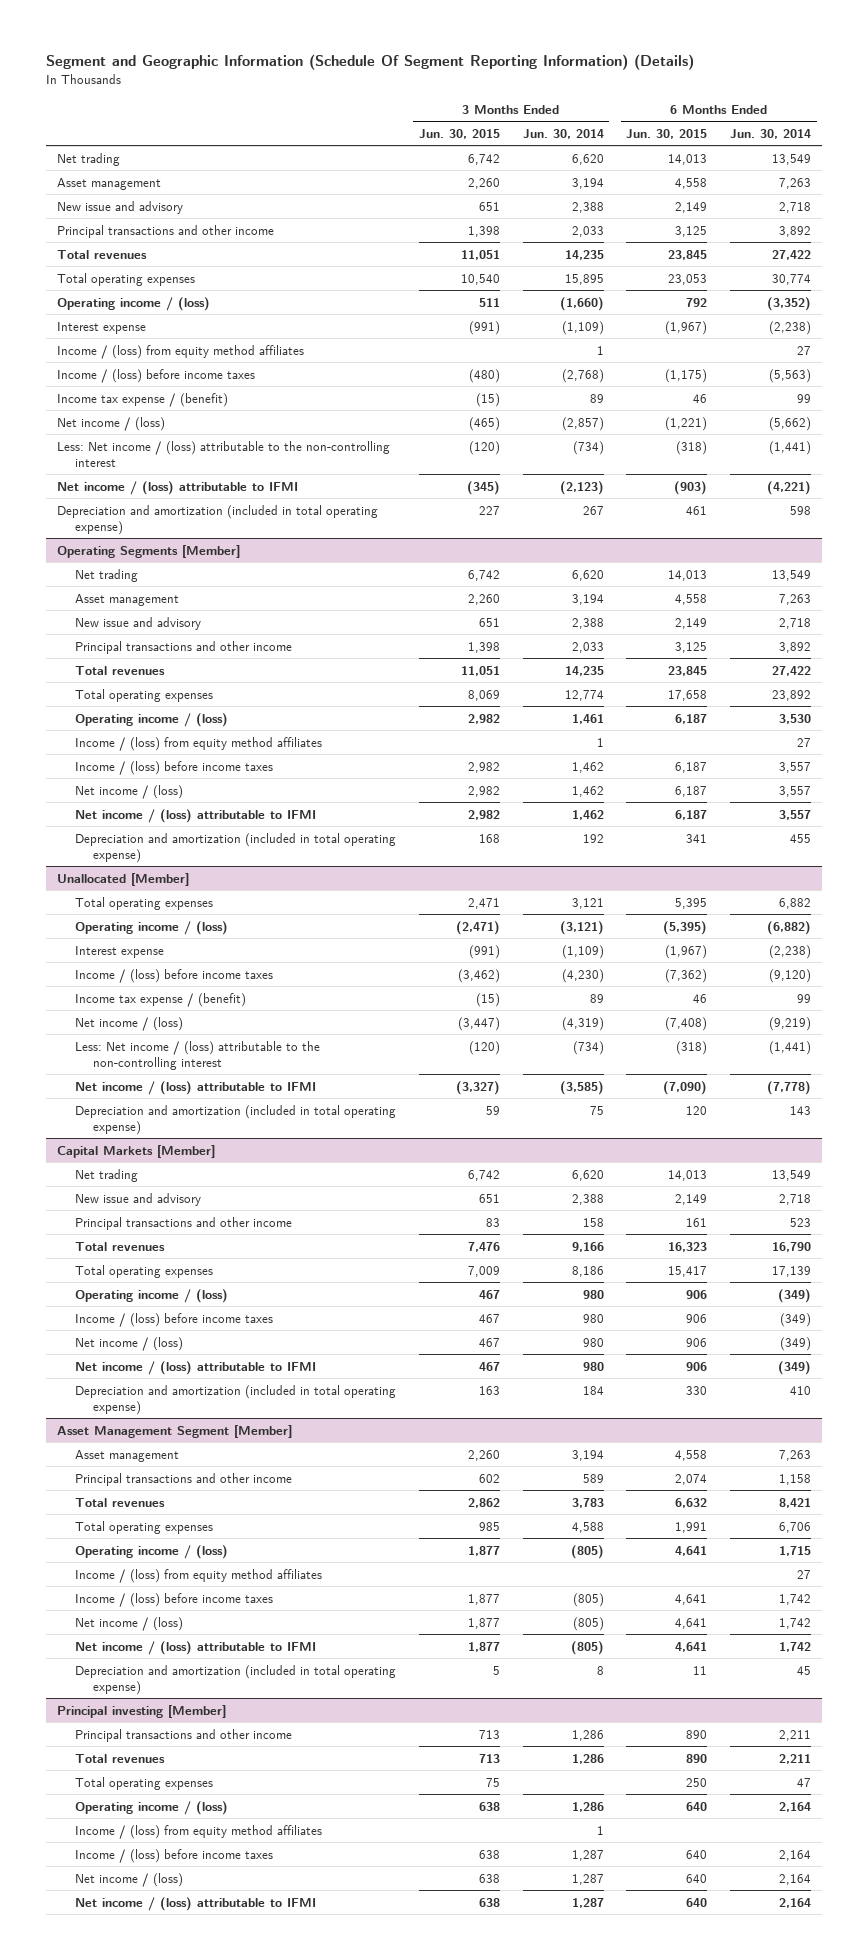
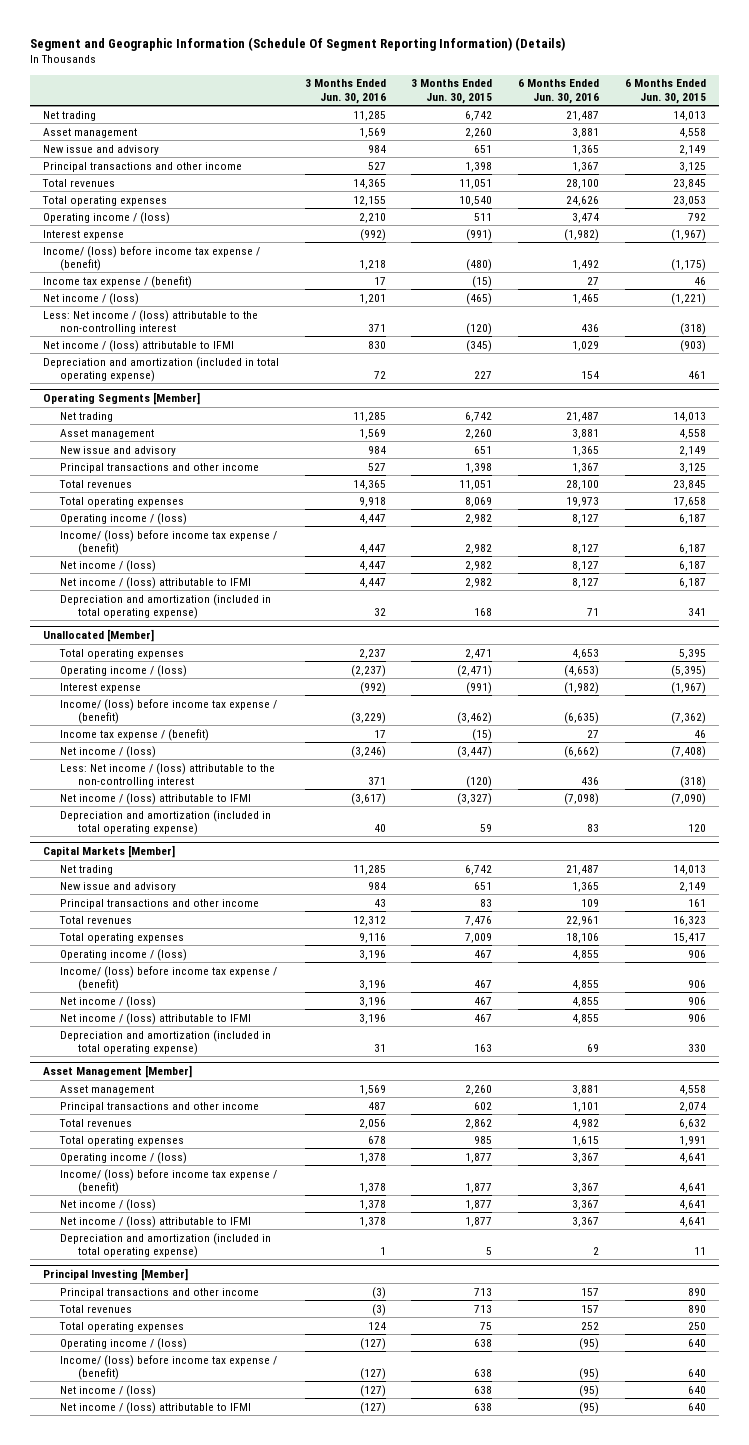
- | 3 Months Ended Jun. 30, 2015 | 3 Months Ended Jun. 30, 2014 | 6 Months Ended Jun. 30, 2015 | 6 Months Ended Jun. 30, 2014
+ | 3 Months Ended Jun. 30, 2016 | 3 Months Ended Jun. 30, 2015 | 6 Months Ended Jun. 30, 2016 | 6 Months Ended Jun. 30, 2015
- Income / (loss) from equity method affiliates | | 1 | | 27
- Income / (loss) before income taxes | (480) | (2,768) | (1,175) | (5,563)
+ Income/ (loss) before income tax expense / (benefit) | 1,218 | (480) | 1,492 | (1,175)
@ Operating Segments [Member]
- Income / (loss) from equity method affiliates | | 1 | | 27
- Income / (loss) before income taxes | 2,982 | 1,462 | 6,187 | 3,557
+ Income/ (loss) before income tax expense / (benefit) | 4,447 | 2,982 | 8,127 | 6,187
@ Unallocated [Member]
- Income / (loss) before income taxes | (3,462) | (4,230) | (7,362) | (9,120)
+ Income/ (loss) before income tax expense / (benefit) | (3,229) | (3,462) | (6,635) | (7,362)
@ Capital Markets [Member]
- Income / (loss) before income taxes | 467 | 980 | 906 | (349)
+ Income/ (loss) before income tax expense / (benefit) | 3,196 | 467 | 4,855 | 906
- Asset Management Segment [Member]
+ Asset Management [Member]
- Income / (loss) from equity method affiliates | | | | 27
- Income / (loss) before income taxes | 1,877 | (805) | 4,641 | 1,742
+ Income/ (loss) before income tax expense / (benefit) | 1,378 | 1,877 | 3,367 | 4,641
- Principal investing [Member]
+ Principal Investing [Member]
- Income / (loss) from equity method affiliates | | 1 | |
- Income / (loss) before income taxes | 638 | 1,287 | 640 | 2,164
+ Income/ (loss) before income tax expense / (benefit) | (127) | 638 | (95) | 640

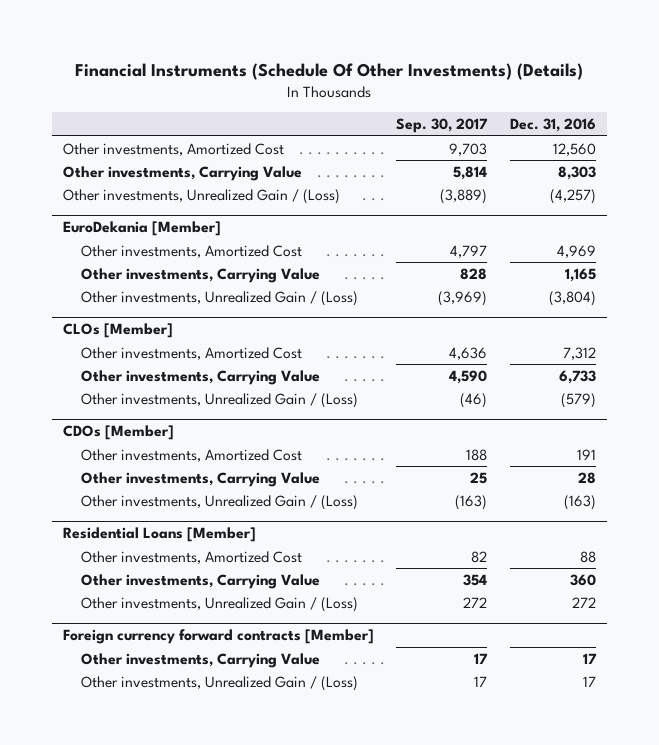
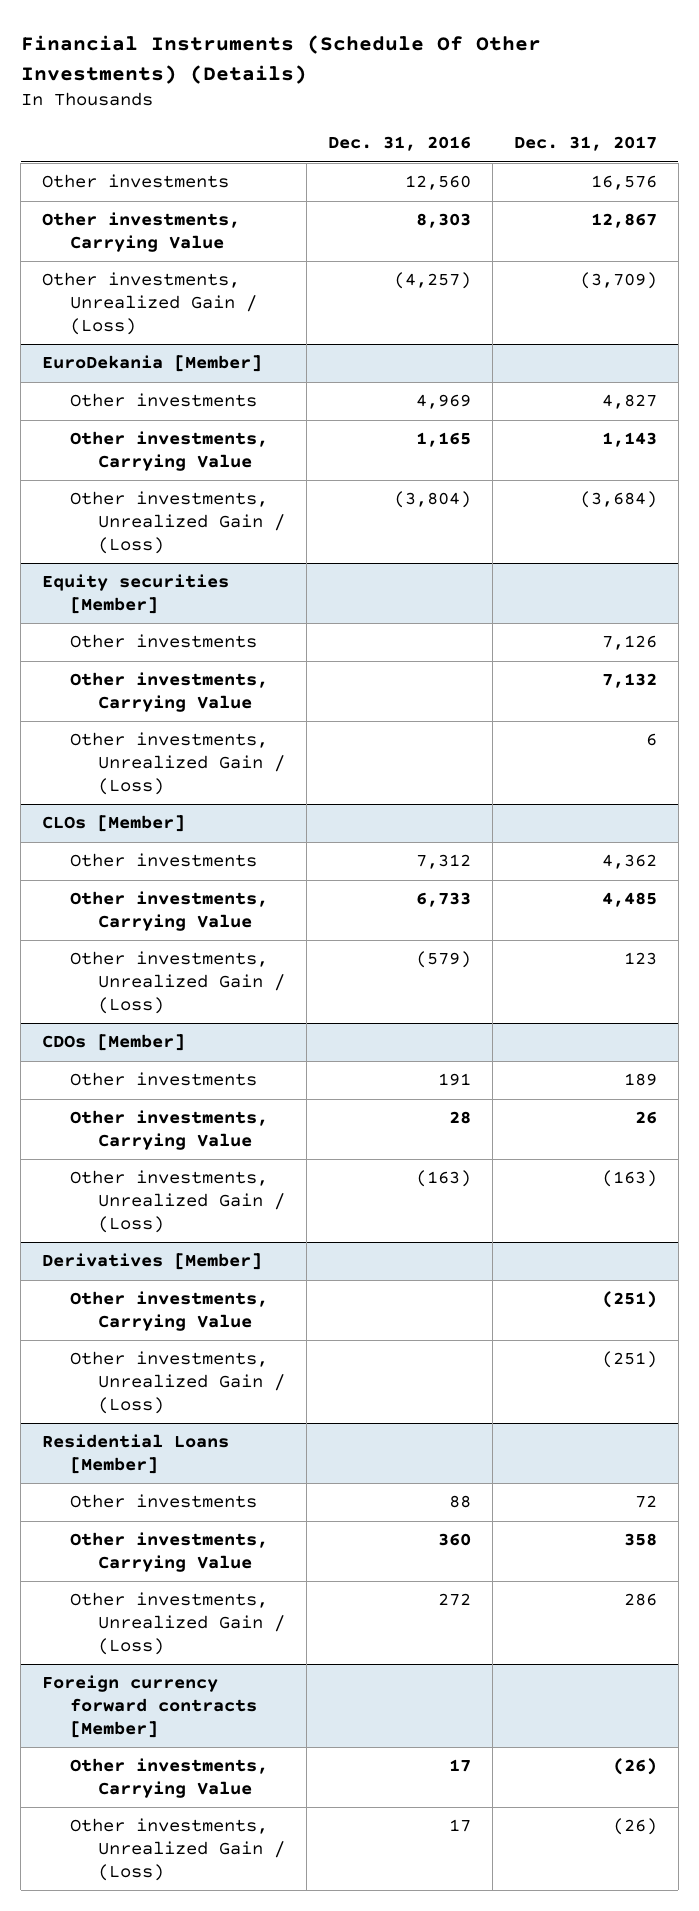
- | Sep. 30, 2017 | Dec. 31, 2016
+ | Dec. 31, 2016 | Dec. 31, 2017
- Other investments, Amortized Cost | 9,703 | 12,560
+ Other investments | 12,560 | 16,576
@ EuroDekania [Member]
- Other investments, Amortized Cost | 4,797 | 4,969
+ Other investments | 4,969 | 4,827
+ Equity securities [Member]
+ Other investments | | 7,126
+ Other investments, Carrying Value | | 7,132
+ Other investments, Unrealized Gain / (Loss) | | 6
@ CLOs [Member]
- Other investments, Amortized Cost | 4,636 | 7,312
+ Other investments | 7,312 | 4,362
@ CDOs [Member]
- Other investments, Amortized Cost | 188 | 191
+ Other investments | 191 | 189
+ Derivatives [Member]
+ Other investments, Carrying Value | | (251)
+ Other investments, Unrealized Gain / (Loss) | | (251)
@ Residential Loans [Member]
- Other investments, Amortized Cost | 82 | 88
+ Other investments | 88 | 72

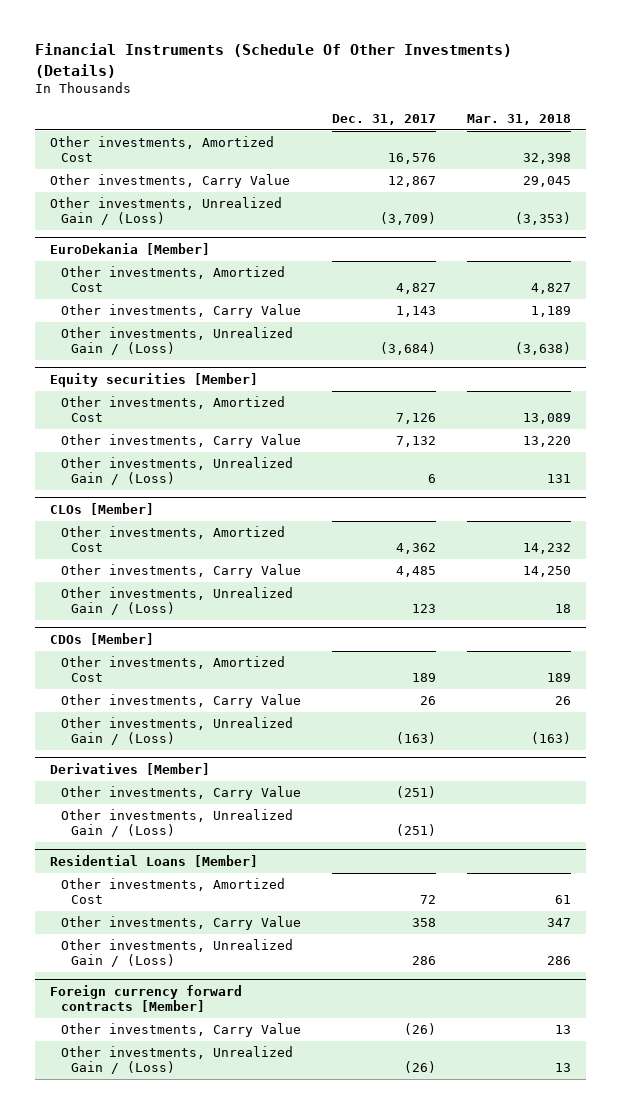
- | Dec. 31, 2016 | Dec. 31, 2017
+ | Dec. 31, 2017 | Mar. 31, 2018
- Other investments | 12,560 | 16,576
- Other investments, Carrying Value | 8,303 | 12,867
+ Other investments, Amortized Cost | 16,576 | 32,398
+ Other investments, Carry Value | 12,867 | 29,045
@ EuroDekania [Member]
- Other investments | 4,969 | 4,827
- Other investments, Carrying Value | 1,165 | 1,143
+ Other investments, Amortized Cost | 4,827 | 4,827
+ Other investments, Carry Value | 1,143 | 1,189
@ Equity securities [Member]
- Other investments | | 7,126
- Other investments, Carrying Value | | 7,132
+ Other investments, Amortized Cost | 7,126 | 13,089
+ Other investments, Carry Value | 7,132 | 13,220
@ CLOs [Member]
- Other investments | 7,312 | 4,362
- Other investments, Carrying Value | 6,733 | 4,485
+ Other investments, Amortized Cost | 4,362 | 14,232
+ Other investments, Carry Value | 4,485 | 14,250
@ CDOs [Member]
- Other investments | 191 | 189
- Other investments, Carrying Value | 28 | 26
+ Other investments, Amortized Cost | 189 | 189
+ Other investments, Carry Value | 26 | 26
@ Derivatives [Member]
- Other investments, Carrying Value | | (251)
+ Other investments, Carry Value | (251) |
@ Residential Loans [Member]
- Other investments | 88 | 72
- Other investments, Carrying Value | 360 | 358
+ Other investments, Amortized Cost | 72 | 61
+ Other investments, Carry Value | 358 | 347
@ Foreign currency forward contracts [Member]
- Other investments, Carrying Value | 17 | (26)
+ Other investments, Carry Value | (26) | 13

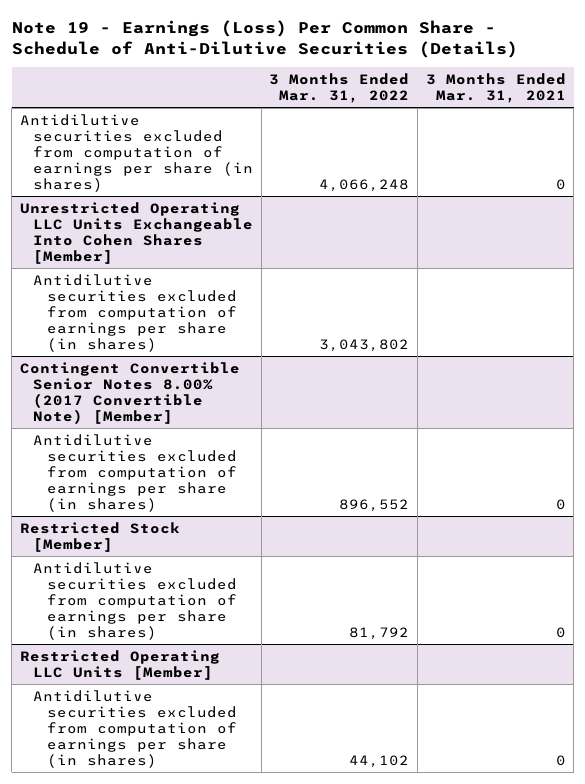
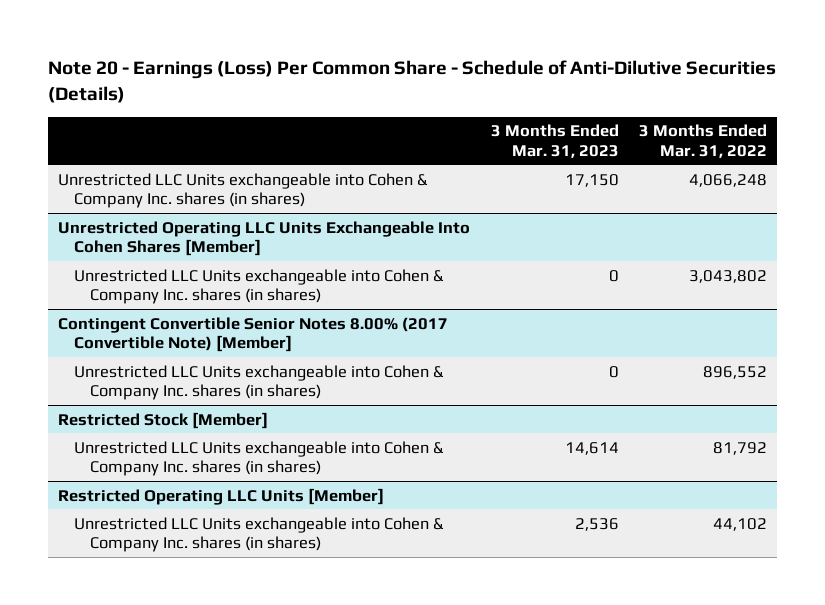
- Note 19 - Earnings (Loss) Per Common Share - Schedule of Anti-Dilutive Securities (Details)
+ Note 20 - Earnings (Loss) Per Common Share - Schedule of Anti-Dilutive Securities (Details)
- | 3 Months Ended Mar. 31, 2022 | 3 Months Ended Mar. 31, 2021
+ | 3 Months Ended Mar. 31, 2023 | 3 Months Ended Mar. 31, 2022
- Antidilutive securities excluded from computation of earnings per share (in shares) | 4,066,248 | 0
+ Unrestricted LLC Units exchangeable into Cohen & Company Inc. shares (in shares) | 17,150 | 4,066,248
@ Unrestricted Operating LLC Units Exchangeable Into Cohen Shares [Member]
- Antidilutive securities excluded from computation of earnings per share (in shares) | 3,043,802 |
+ Unrestricted LLC Units exchangeable into Cohen & Company Inc. shares (in shares) | 0 | 3,043,802
@ Contingent Convertible Senior Notes 8.00% (2017 Convertible Note) [Member]
- Antidilutive securities excluded from computation of earnings per share (in shares) | 896,552 | 0
+ Unrestricted LLC Units exchangeable into Cohen & Company Inc. shares (in shares) | 0 | 896,552
@ Restricted Stock [Member]
- Antidilutive securities excluded from computation of earnings per share (in shares) | 81,792 | 0
+ Unrestricted LLC Units exchangeable into Cohen & Company Inc. shares (in shares) | 14,614 | 81,792
@ Restricted Operating LLC Units [Member]
- Antidilutive securities excluded from computation of earnings per share (in shares) | 44,102 | 0
+ Unrestricted LLC Units exchangeable into Cohen & Company Inc. shares (in shares) | 2,536 | 44,102

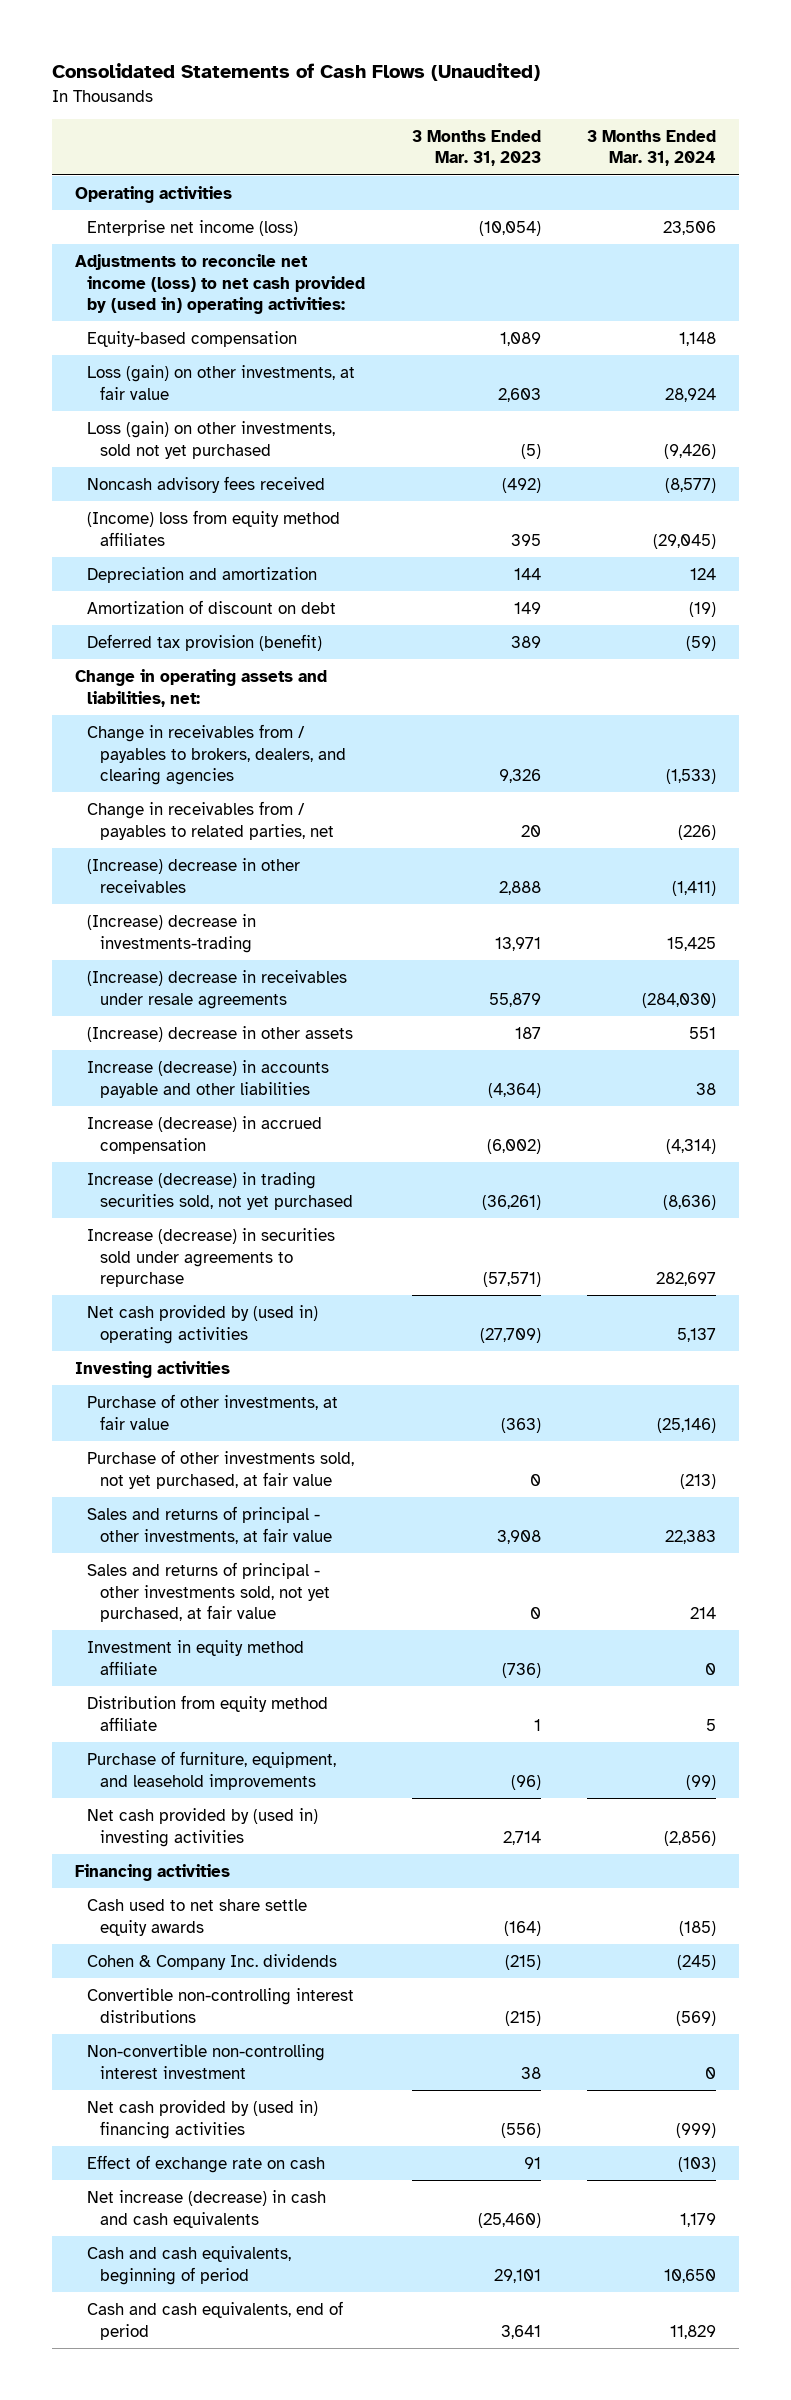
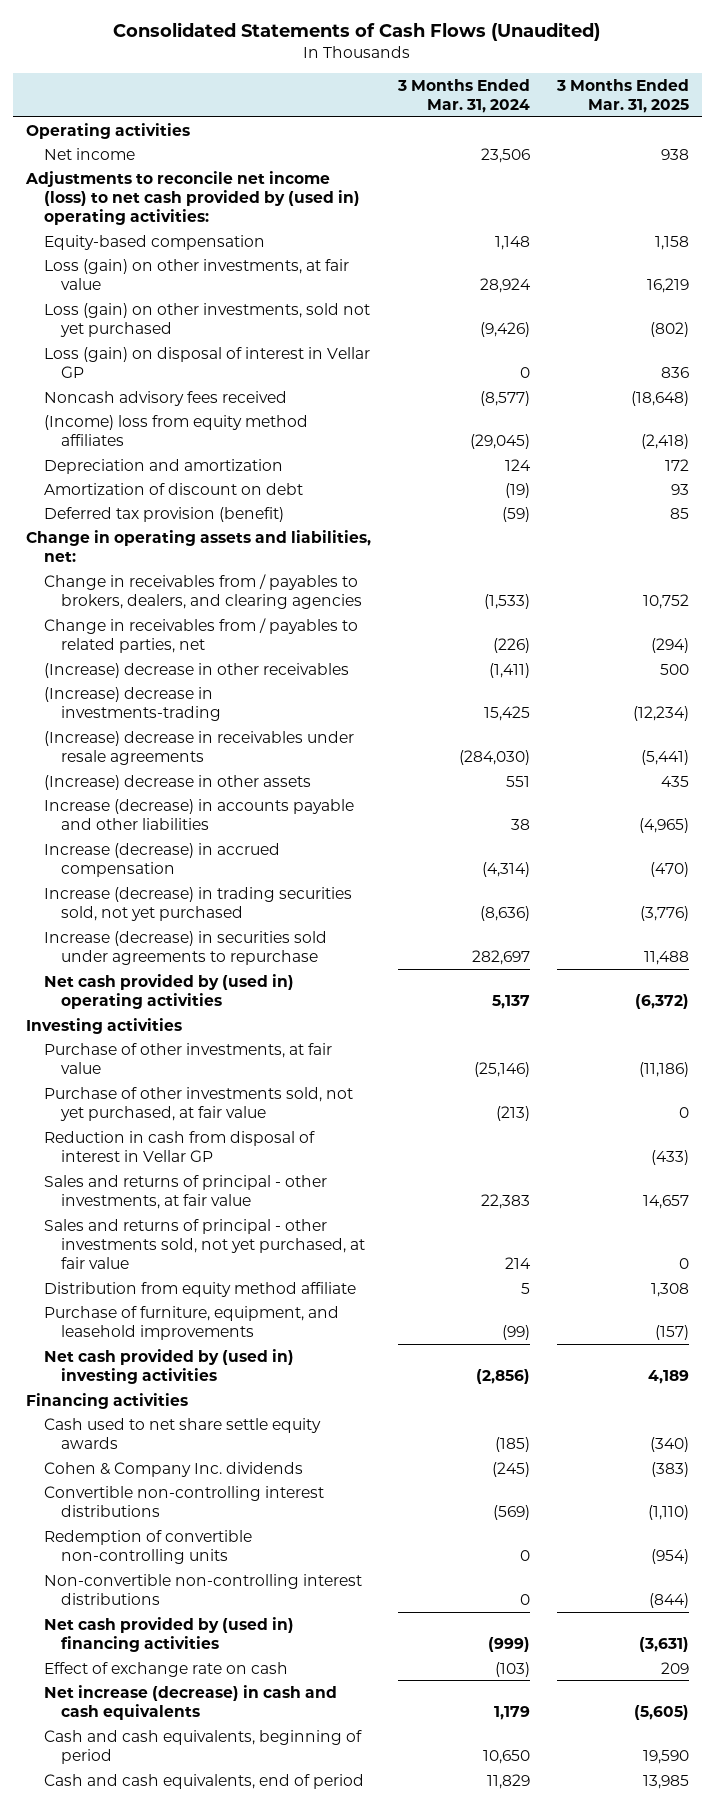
- | 3 Months Ended Mar. 31, 2023 | 3 Months Ended Mar. 31, 2024
+ | 3 Months Ended Mar. 31, 2024 | 3 Months Ended Mar. 31, 2025
- Enterprise net income (loss) | (10,054) | 23,506
+ Net income | 23,506 | 938
+ Loss (gain) on disposal of interest in Vellar GP | 0 | 836
+ Reduction in cash from disposal of interest in Vellar GP | | (433)
- Investment in equity method affiliate | (736) | 0
- Non-convertible non-controlling interest investment | 38 | 0
+ Redemption of convertible non-controlling units | 0 | (954)
+ Non-convertible non-controlling interest distributions | 0 | (844)

